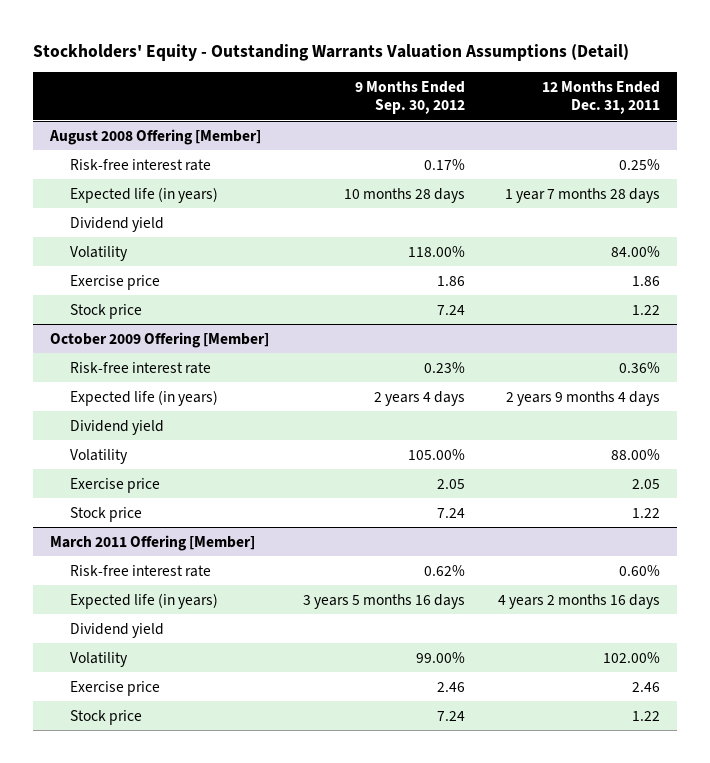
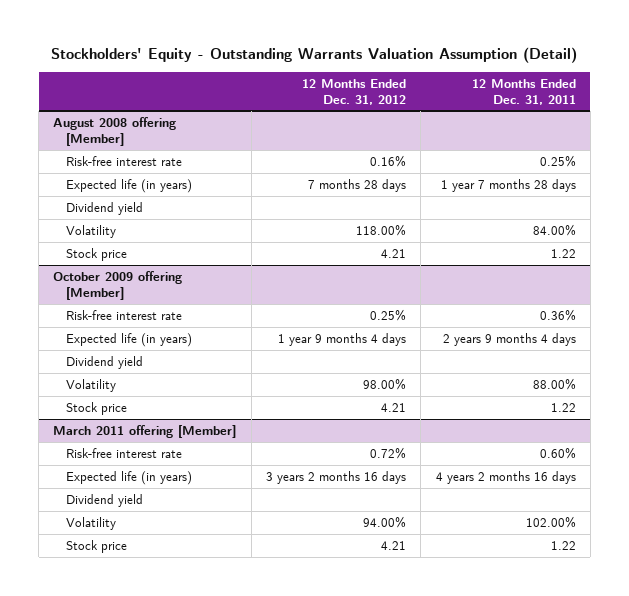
- Stockholders' Equity - Outstanding Warrants Valuation Assumptions (Detail)
+ Stockholders' Equity - Outstanding Warrants Valuation Assumption (Detail)
- | 9 Months Ended Sep. 30, 2012 | 12 Months Ended Dec. 31, 2011
+ | 12 Months Ended Dec. 31, 2012 | 12 Months Ended Dec. 31, 2011
- August 2008 Offering [Member]
+ August 2008 offering [Member]
- Exercise price | 1.86 | 1.86
- October 2009 Offering [Member]
+ October 2009 offering [Member]
- Exercise price | 2.05 | 2.05
- March 2011 Offering [Member]
+ March 2011 offering [Member]
- Exercise price | 2.46 | 2.46

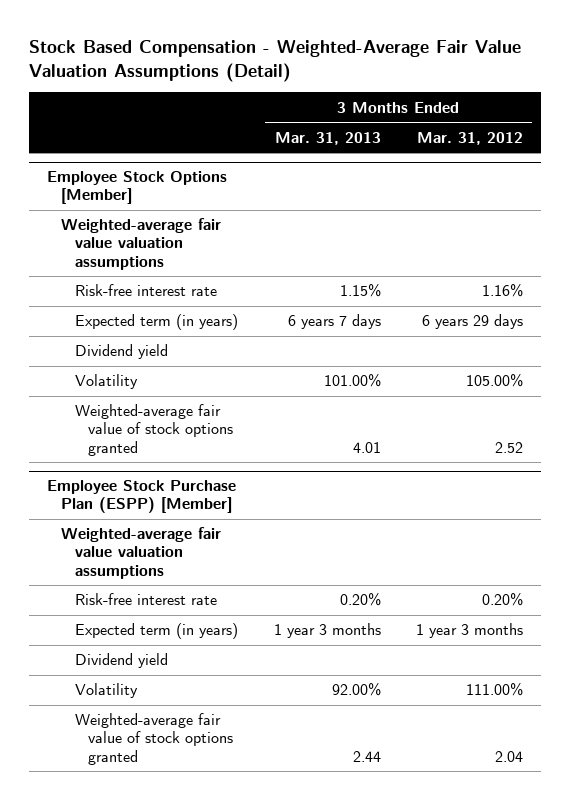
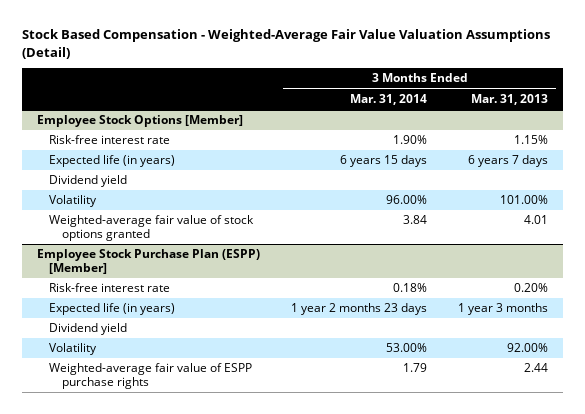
- | 3 Months Ended Mar. 31, 2013 | 3 Months Ended Mar. 31, 2012
+ | 3 Months Ended Mar. 31, 2014 | 3 Months Ended Mar. 31, 2013
@ Employee Stock Options [Member]
- Weighted-average fair value valuation assumptions
- Expected term (in years) | 6 years 7 days | 6 years 29 days
+ Expected life (in years) | 6 years 15 days | 6 years 7 days
@ Employee Stock Purchase Plan (ESPP) [Member]
- Weighted-average fair value valuation assumptions
- Expected term (in years) | 1 year 3 months | 1 year 3 months
+ Expected life (in years) | 1 year 2 months 23 days | 1 year 3 months
- Weighted-average fair value of stock options granted | 2.44 | 2.04
+ Weighted-average fair value of ESPP purchase rights | 1.79 | 2.44

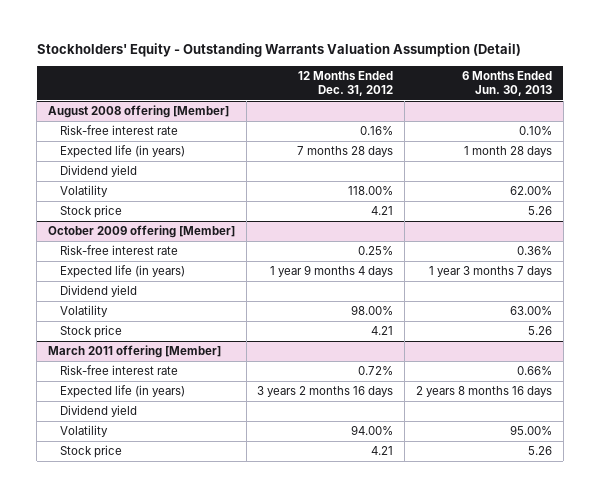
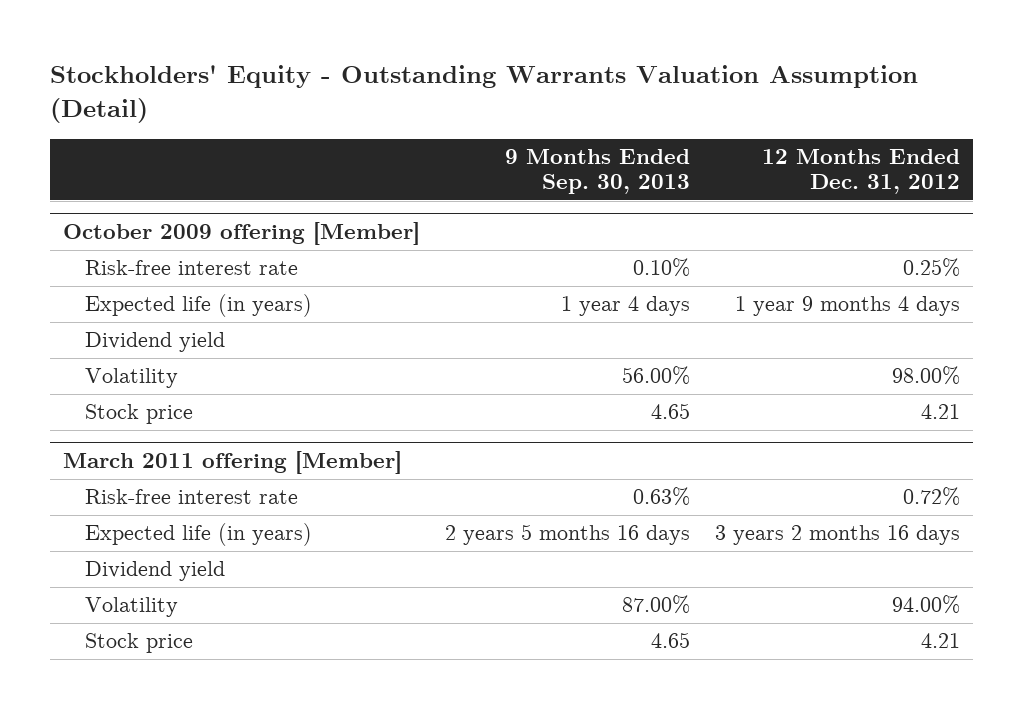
- | 12 Months Ended Dec. 31, 2012 | 6 Months Ended Jun. 30, 2013
+ | 9 Months Ended Sep. 30, 2013 | 12 Months Ended Dec. 31, 2012
- August 2008 offering [Member]
- Risk-free interest rate | 0.16% | 0.10%
- Expected life (in years) | 7 months 28 days | 1 month 28 days
- Dividend yield
- Volatility | 118.00% | 62.00%
- Stock price | 4.21 | 5.26

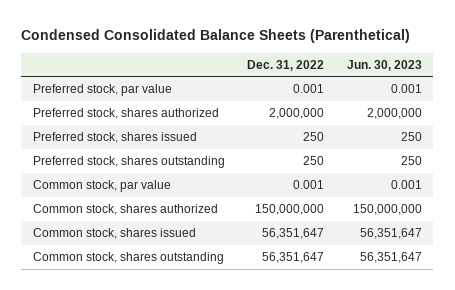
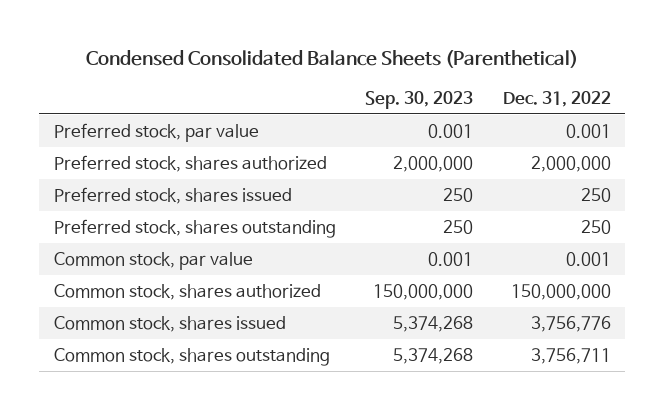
- | Dec. 31, 2022 | Jun. 30, 2023
+ | Sep. 30, 2023 | Dec. 31, 2022
- Common stock, shares issued | 56,351,647 | 56,351,647
- Common stock, shares outstanding | 56,351,647 | 56,351,647
+ Common stock, shares issued | 5,374,268 | 3,756,776
+ Common stock, shares outstanding | 5,374,268 | 3,756,711

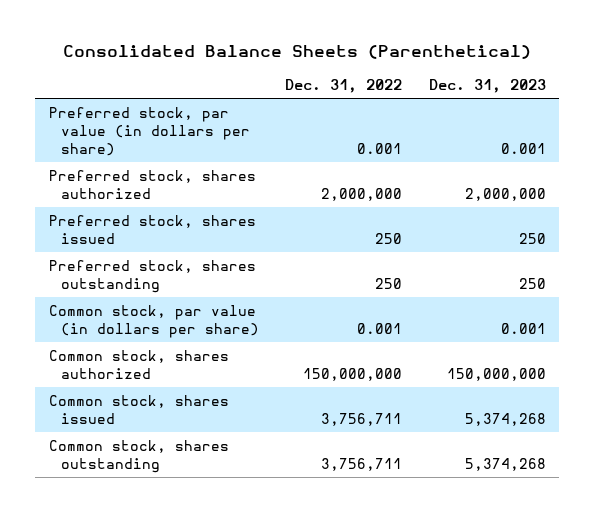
- Condensed Consolidated Balance Sheets (Parenthetical)
+ Consolidated Balance Sheets (Parenthetical)
- | Sep. 30, 2023 | Dec. 31, 2022
+ | Dec. 31, 2022 | Dec. 31, 2023
- Preferred stock, par value | 0.001 | 0.001
+ Preferred stock, par value (in dollars per share) | 0.001 | 0.001
- Common stock, par value | 0.001 | 0.001
+ Common stock, par value (in dollars per share) | 0.001 | 0.001
- Common stock, shares issued | 5,374,268 | 3,756,776
+ Common stock, shares issued | 3,756,711 | 5,374,268

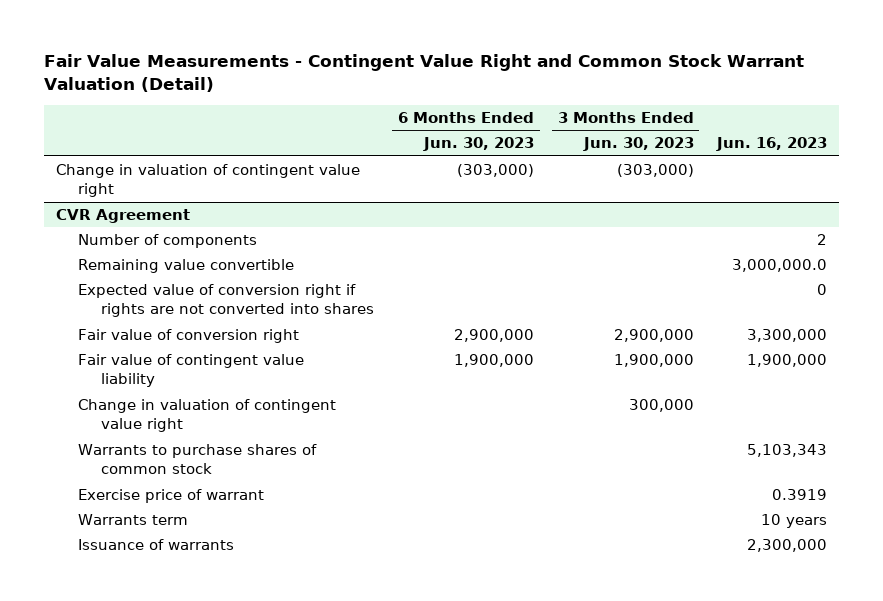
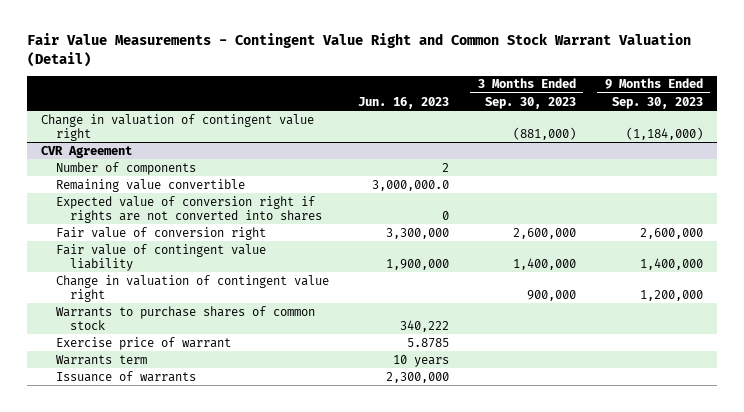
- | 6 Months Ended Jun. 30, 2023 | 3 Months Ended Jun. 30, 2023 | Jun. 16, 2023
+ | Jun. 16, 2023 | 3 Months Ended Sep. 30, 2023 | 9 Months Ended Sep. 30, 2023
@ CVR Agreement
- Warrants to purchase shares of common stock | | | 5,103,343
- Exercise price of warrant | | | 0.3919
+ Warrants to purchase shares of common stock | 340,222 | |
+ Exercise price of warrant | 5.8785 | |

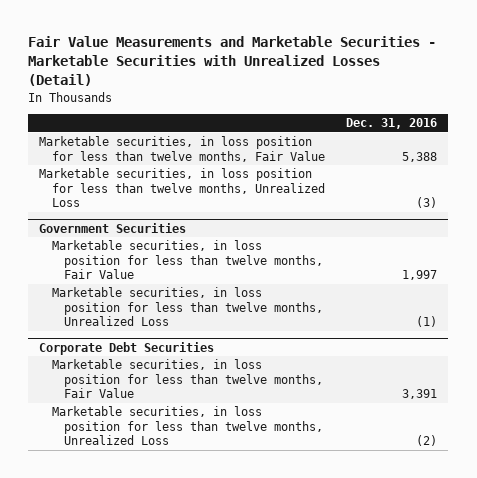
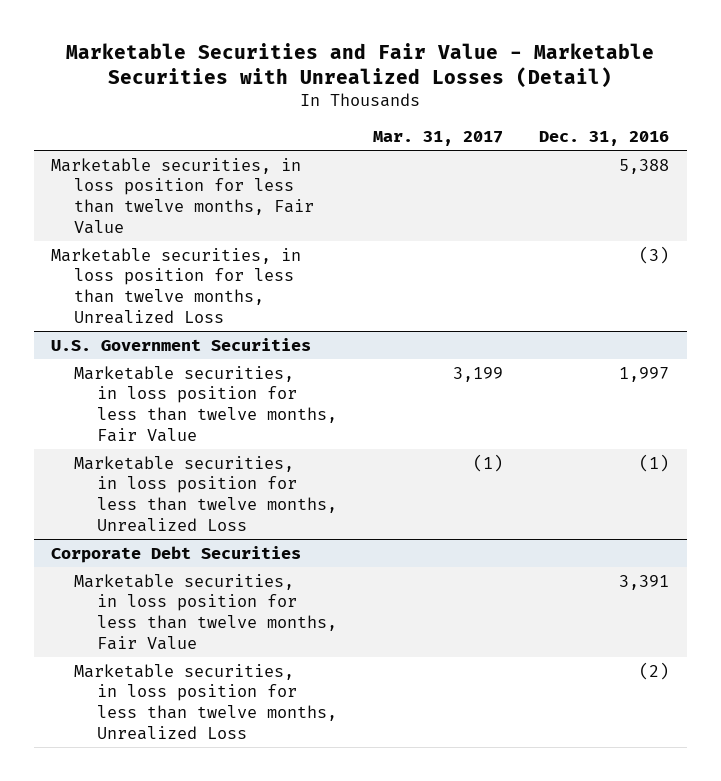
- Fair Value Measurements and Marketable Securities - Marketable Securities with Unrealized Losses (Detail)
+ Marketable Securities and Fair Value - Marketable Securities with Unrealized Losses (Detail)
- | Dec. 31, 2016
+ | Mar. 31, 2017 | Dec. 31, 2016
- Government Securities
+ U.S. Government Securities

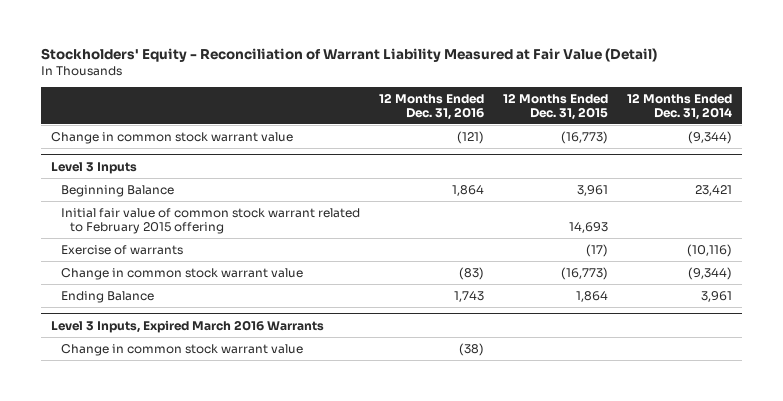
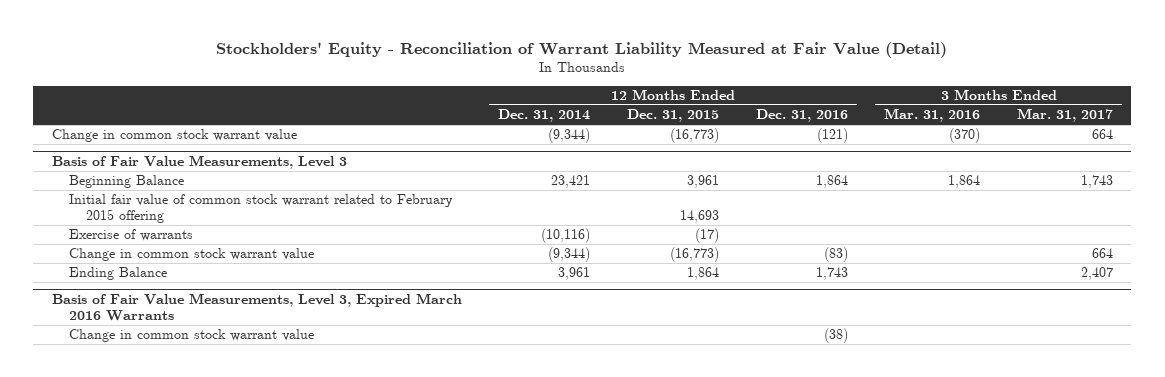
- | 12 Months Ended Dec. 31, 2016 | 12 Months Ended Dec. 31, 2015 | 12 Months Ended Dec. 31, 2014
+ | 12 Months Ended Dec. 31, 2014 | 12 Months Ended Dec. 31, 2015 | 12 Months Ended Dec. 31, 2016 | 3 Months Ended Mar. 31, 2016 | 3 Months Ended Mar. 31, 2017
- Level 3 Inputs
+ Basis of Fair Value Measurements, Level 3
- Level 3 Inputs, Expired March 2016 Warrants
+ Basis of Fair Value Measurements, Level 3, Expired March 2016 Warrants

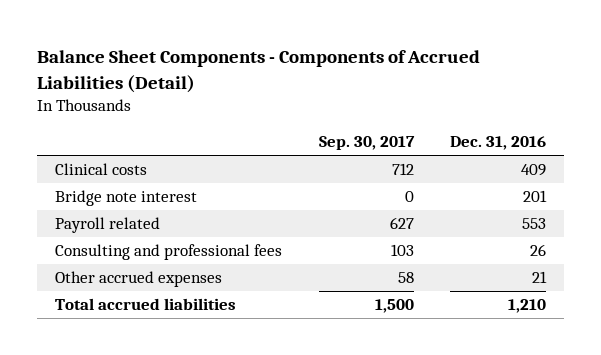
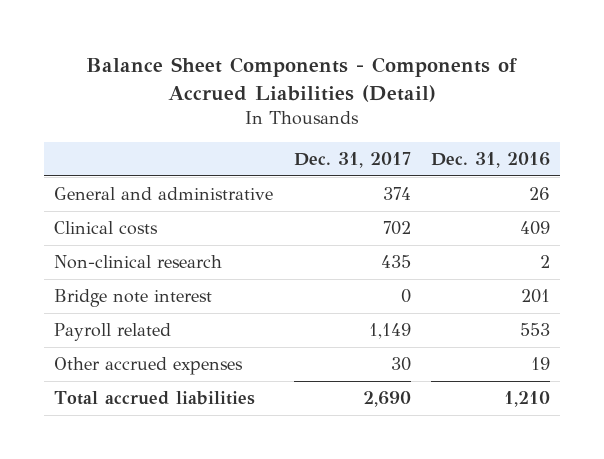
- | Sep. 30, 2017 | Dec. 31, 2016
+ | Dec. 31, 2017 | Dec. 31, 2016
+ General and administrative | 374 | 26
+ Non-clinical research | 435 | 2
- Consulting and professional fees | 103 | 26
- Other accrued expenses | 58 | 21
+ Other accrued expenses | 30 | 19

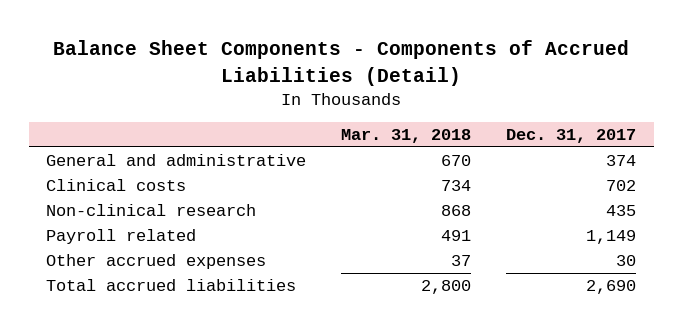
- | Dec. 31, 2017 | Dec. 31, 2016
+ | Mar. 31, 2018 | Dec. 31, 2017
- Bridge note interest | 0 | 201

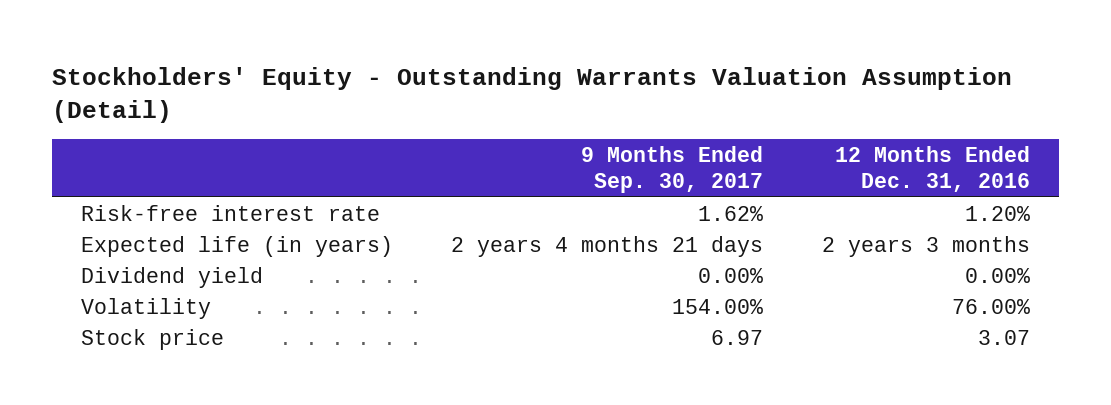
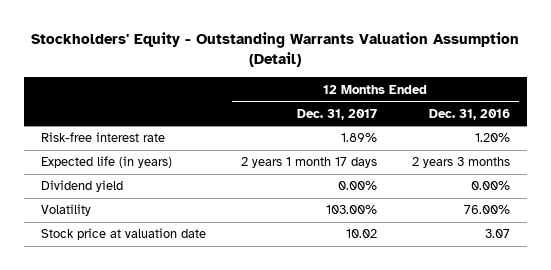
- | 9 Months Ended Sep. 30, 2017 | 12 Months Ended Dec. 31, 2016
+ | 12 Months Ended Dec. 31, 2017 | 12 Months Ended Dec. 31, 2016
- Stock price | 6.97 | 3.07
+ Stock price at valuation date | 10.02 | 3.07

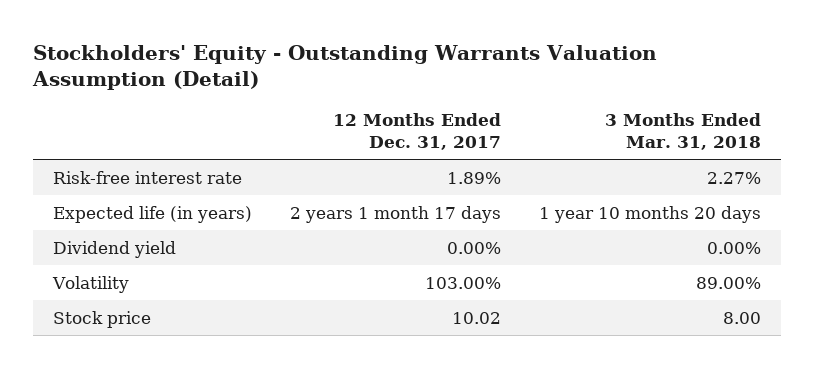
- | 12 Months Ended Dec. 31, 2017 | 12 Months Ended Dec. 31, 2016
+ | 12 Months Ended Dec. 31, 2017 | 3 Months Ended Mar. 31, 2018
- Stock price at valuation date | 10.02 | 3.07
+ Stock price | 10.02 | 8.00

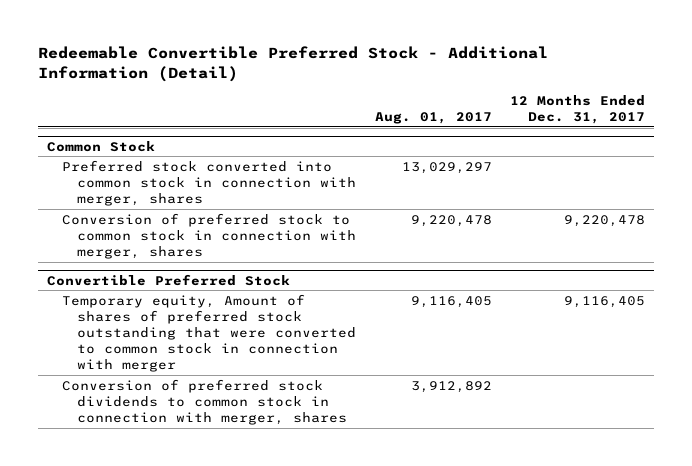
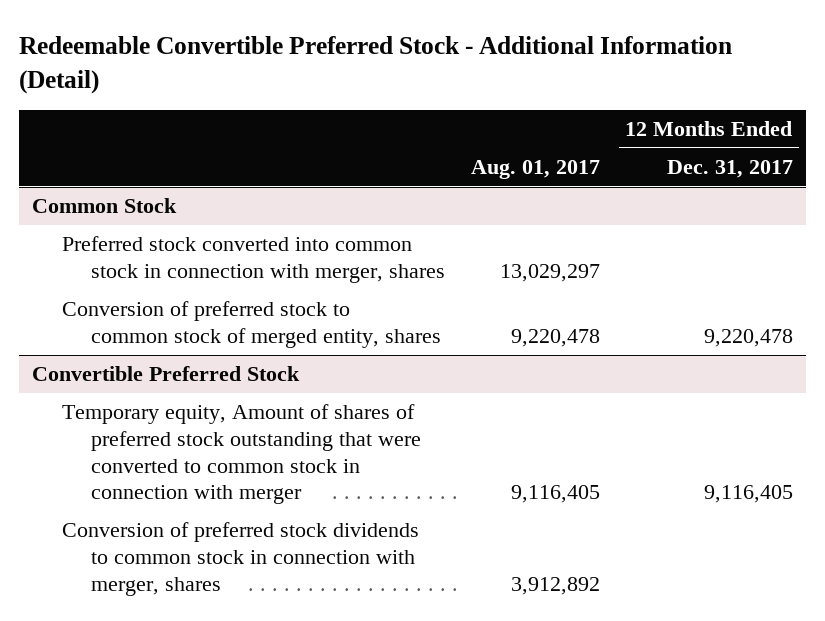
@ Common Stock
- Conversion of preferred stock to common stock in connection with merger, shares | 9,220,478 | 9,220,478
+ Conversion of preferred stock to common stock of merged entity, shares | 9,220,478 | 9,220,478

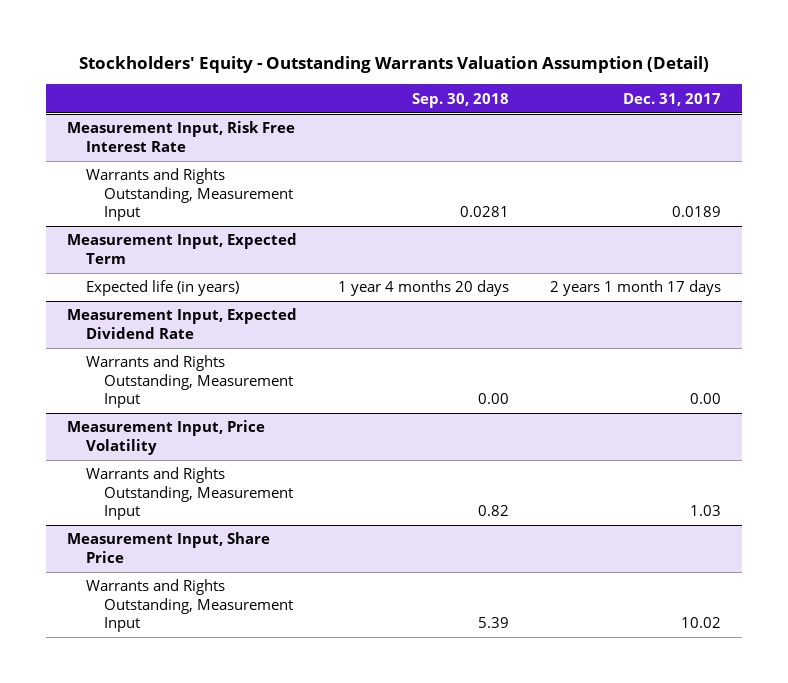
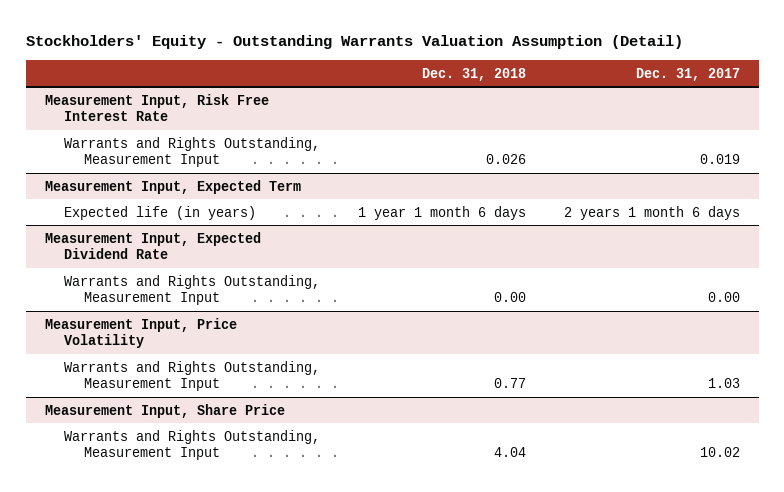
- | Sep. 30, 2018 | Dec. 31, 2017
+ | Dec. 31, 2018 | Dec. 31, 2017
@ Measurement Input, Risk Free Interest Rate
- Warrants and Rights Outstanding, Measurement Input | 0.0281 | 0.0189
+ Warrants and Rights Outstanding, Measurement Input | 0.026 | 0.019
@ Measurement Input, Expected Term
- Expected life (in years) | 1 year 4 months 20 days | 2 years 1 month 17 days
+ Expected life (in years) | 1 year 1 month 6 days | 2 years 1 month 6 days

